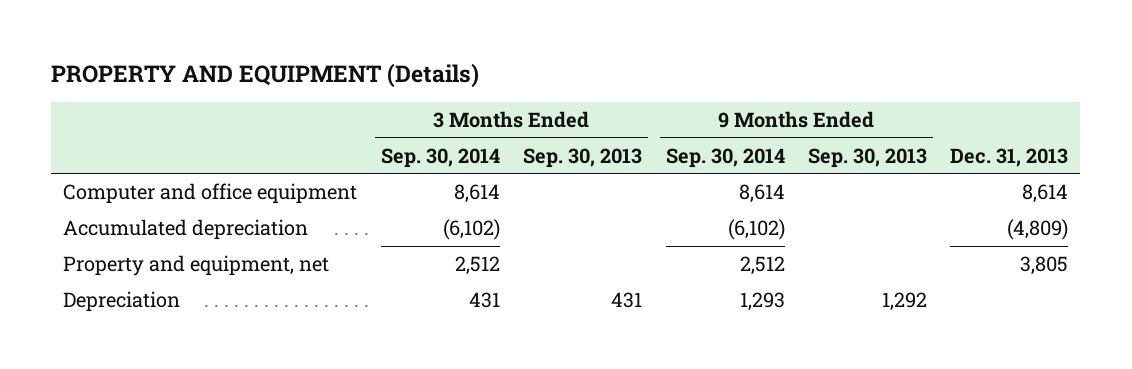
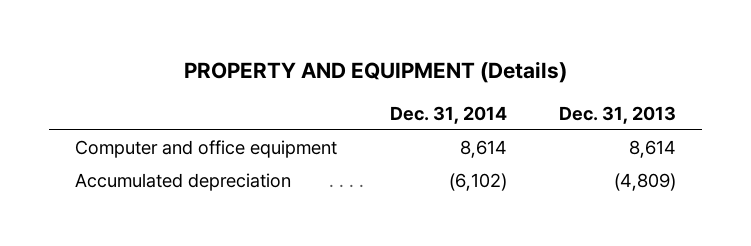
- | 3 Months Ended Sep. 30, 2014 | 3 Months Ended Sep. 30, 2013 | 9 Months Ended Sep. 30, 2014 | 9 Months Ended Sep. 30, 2013 | Dec. 31, 2013
+ | Dec. 31, 2014 | Dec. 31, 2013
- Property and equipment, net | 2,512 | | 2,512 | | 3,805
- Depreciation | 431 | 431 | 1,293 | 1,292 |

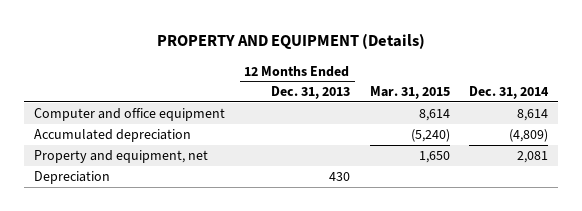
- | Dec. 31, 2014 | Dec. 31, 2013
+ | 12 Months Ended Dec. 31, 2013 | Mar. 31, 2015 | Dec. 31, 2014
- Accumulated depreciation | (6,102) | (4,809)
+ Accumulated depreciation | | (5,240) | (4,809)
+ Property and equipment, net | | 1,650 | 2,081
+ Depreciation | 430 | |

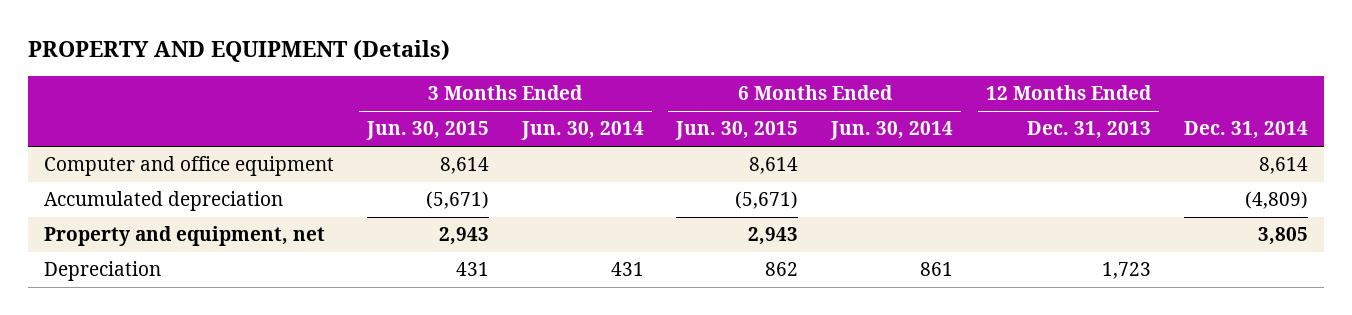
- | 12 Months Ended Dec. 31, 2013 | Mar. 31, 2015 | Dec. 31, 2014
+ | 3 Months Ended Jun. 30, 2015 | 3 Months Ended Jun. 30, 2014 | 6 Months Ended Jun. 30, 2015 | 6 Months Ended Jun. 30, 2014 | 12 Months Ended Dec. 31, 2013 | Dec. 31, 2014
- Property and equipment, net | | 1,650 | 2,081
- Depreciation | 430 | |
+ Property and equipment, net | 2,943 | | 2,943 | | | 3,805
+ Depreciation | 431 | 431 | 862 | 861 | 1,723 |

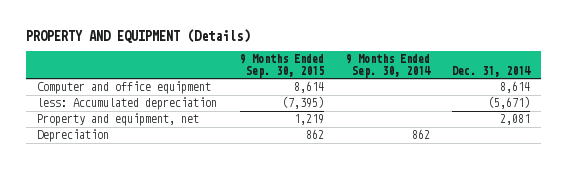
- | 3 Months Ended Jun. 30, 2015 | 3 Months Ended Jun. 30, 2014 | 6 Months Ended Jun. 30, 2015 | 6 Months Ended Jun. 30, 2014 | 12 Months Ended Dec. 31, 2013 | Dec. 31, 2014
+ | 9 Months Ended Sep. 30, 2015 | 9 Months Ended Sep. 30, 2014 | Dec. 31, 2014
- Accumulated depreciation | (5,671) | | (5,671) | | | (4,809)
- Property and equipment, net | 2,943 | | 2,943 | | | 3,805
+ less: Accumulated depreciation | (7,395) | | (5,671)
+ Property and equipment, net | 1,219 | | 2,081

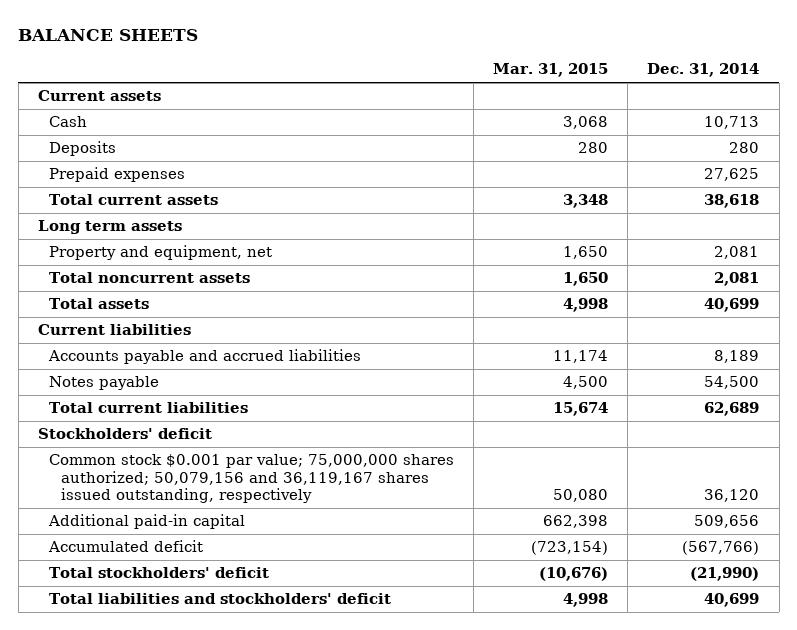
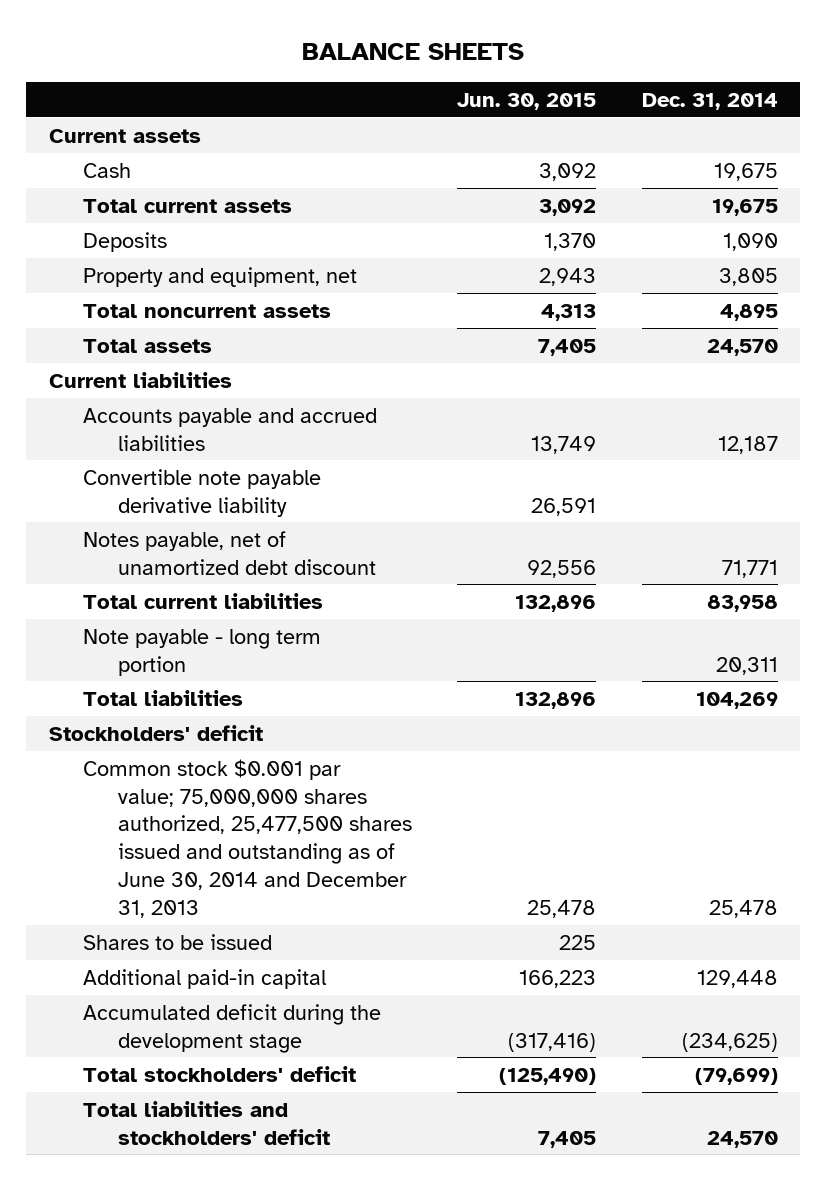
- | Mar. 31, 2015 | Dec. 31, 2014
+ | Jun. 30, 2015 | Dec. 31, 2014
- Cash | 3,068 | 10,713
- Deposits | 280 | 280
- Prepaid expenses | | 27,625
- Total current assets | 3,348 | 38,618
- Long term assets
- Property and equipment, net | 1,650 | 2,081
- Total noncurrent assets | 1,650 | 2,081
- Total assets | 4,998 | 40,699
+ Cash | 3,092 | 19,675
+ Total current assets | 3,092 | 19,675
+ Deposits | 1,370 | 1,090
+ Property and equipment, net | 2,943 | 3,805
+ Total noncurrent assets | 4,313 | 4,895
+ Total assets | 7,405 | 24,570
- Accounts payable and accrued liabilities | 11,174 | 8,189
- Notes payable | 4,500 | 54,500
- Total current liabilities | 15,674 | 62,689
+ Accounts payable and accrued liabilities | 13,749 | 12,187
+ Convertible note payable derivative liability | 26,591 |
+ Notes payable, net of unamortized debt discount | 92,556 | 71,771
+ Total current liabilities | 132,896 | 83,958
+ Note payable - long term portion | | 20,311
+ Total liabilities | 132,896 | 104,269
- Common stock $0.001 par value; 75,000,000 shares authorized; 50,079,156 and 36,119,167 shares issued outstanding, respectively | 50,080 | 36,120
- Additional paid-in capital | 662,398 | 509,656
- Accumulated deficit | (723,154) | (567,766)
- Total stockholders' deficit | (10,676) | (21,990)
- Total liabilities and stockholders' deficit | 4,998 | 40,699
+ Common stock $0.001 par value; 75,000,000 shares authorized, 25,477,500 shares issued and outstanding as of June 30, 2014 and December 31, 2013 | 25,478 | 25,478
+ Shares to be issued | 225 |
+ Additional paid-in capital | 166,223 | 129,448
+ Accumulated deficit during the development stage | (317,416) | (234,625)
+ Total stockholders' deficit | (125,490) | (79,699)
+ Total liabilities and stockholders' deficit | 7,405 | 24,570

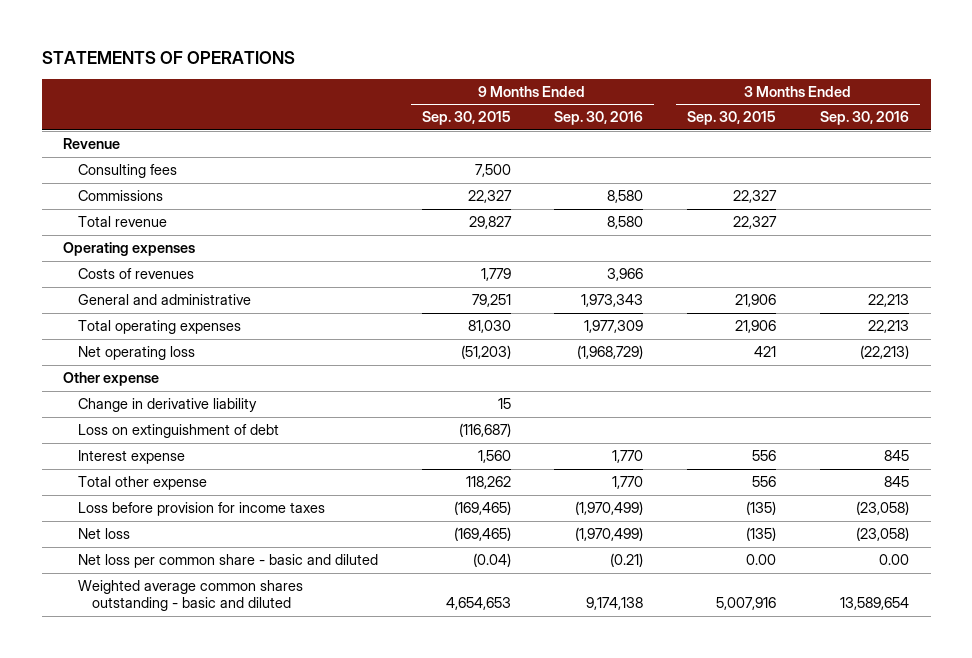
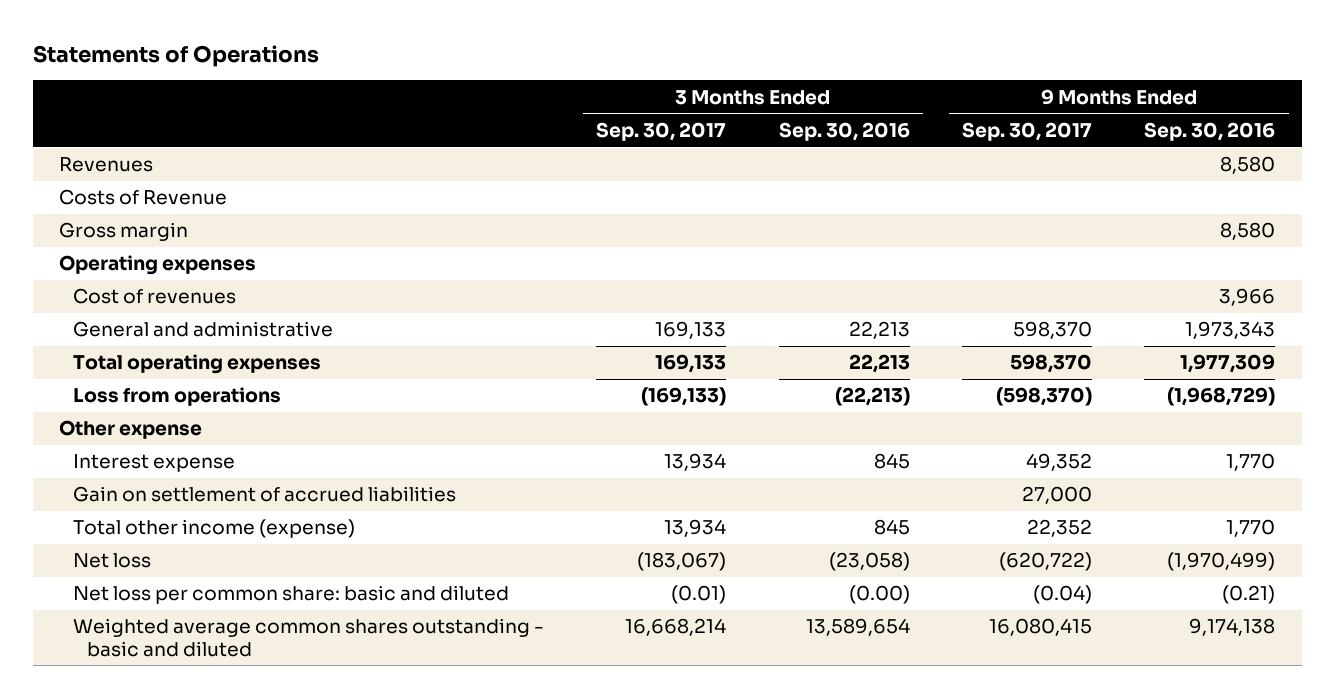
- STATEMENTS OF OPERATIONS
+ Statements of Operations
- | 9 Months Ended Sep. 30, 2015 | 9 Months Ended Sep. 30, 2016 | 3 Months Ended Sep. 30, 2015 | 3 Months Ended Sep. 30, 2016
+ | 3 Months Ended Sep. 30, 2017 | 3 Months Ended Sep. 30, 2016 | 9 Months Ended Sep. 30, 2017 | 9 Months Ended Sep. 30, 2016
- Revenue
- Consulting fees | 7,500 | | |
- Commissions | 22,327 | 8,580 | 22,327 |
- Total revenue | 29,827 | 8,580 | 22,327 |
+ Revenues | | | | 8,580
+ Costs of Revenue
+ Gross margin | | | | 8,580
- Costs of revenues | 1,779 | 3,966 | |
+ Cost of revenues | | | | 3,966
- Net operating loss | (51,203) | (1,968,729) | 421 | (22,213)
+ Loss from operations | (169,133) | (22,213) | (598,370) | (1,968,729)
- Change in derivative liability | 15 | | |
- Loss on extinguishment of debt | (116,687) | | |
- Total other expense | 118,262 | 1,770 | 556 | 845
- Loss before provision for income taxes | (169,465) | (1,970,499) | (135) | (23,058)
+ Gain on settlement of accrued liabilities | | | 27,000 |
+ Total other income (expense) | 13,934 | 845 | 22,352 | 1,770
- Net loss per common share - basic and diluted | (0.04) | (0.21) | 0.00 | 0.00
+ Net loss per common share: basic and diluted | (0.01) | (0.00) | (0.04) | (0.21)

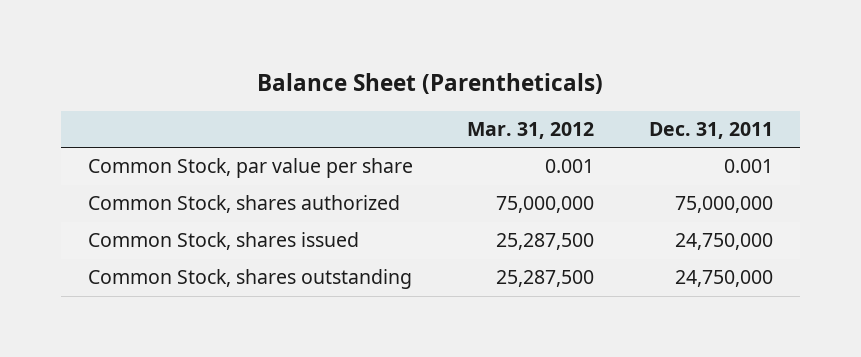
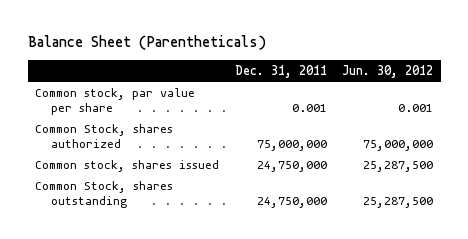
- | Mar. 31, 2012 | Dec. 31, 2011
+ | Dec. 31, 2011 | Jun. 30, 2012
- Common Stock, par value per share | 0.001 | 0.001
+ Common stock, par value per share | 0.001 | 0.001
- Common Stock, shares issued | 25,287,500 | 24,750,000
+ Common stock, shares issued | 24,750,000 | 25,287,500

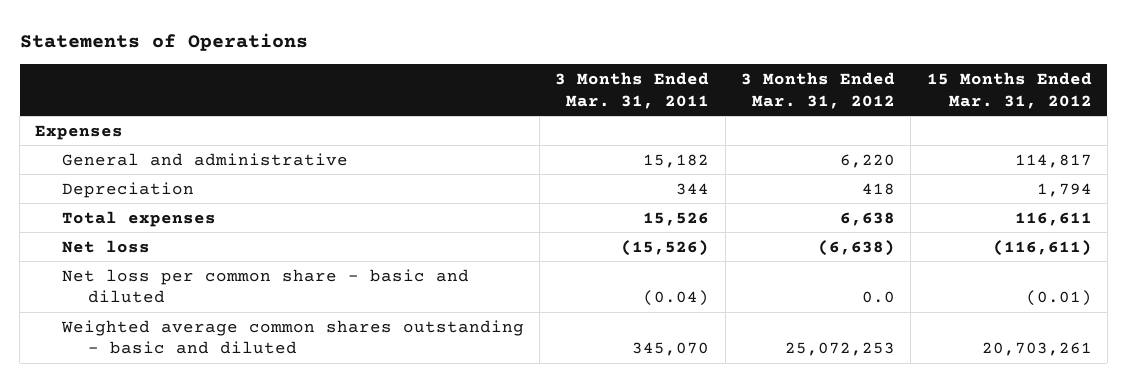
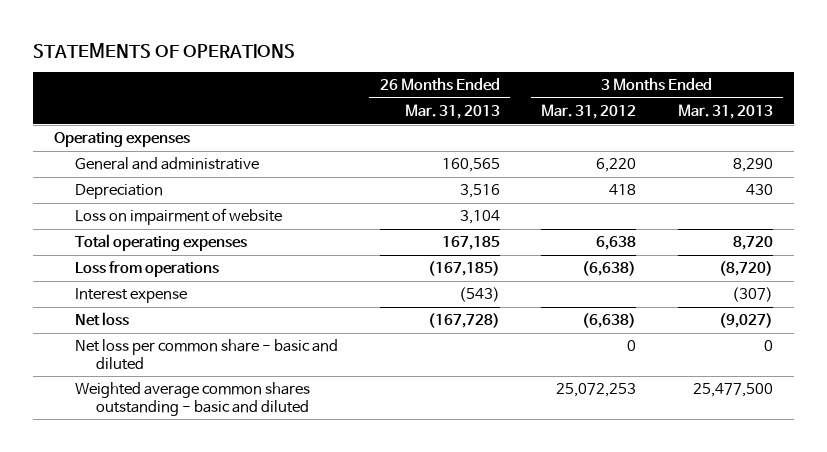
- Statements of Operations
+ STATEMENTS OF OPERATIONS
- | 3 Months Ended Mar. 31, 2011 | 3 Months Ended Mar. 31, 2012 | 15 Months Ended Mar. 31, 2012
+ | 26 Months Ended Mar. 31, 2013 | 3 Months Ended Mar. 31, 2012 | 3 Months Ended Mar. 31, 2013
- Expenses
+ Operating expenses
- Total expenses | 15,526 | 6,638 | 116,611
+ Loss on impairment of website | 3,104 | |
+ Total operating expenses | 167,185 | 6,638 | 8,720
+ Loss from operations | (167,185) | (6,638) | (8,720)
+ Interest expense | (543) | | (307)
- Net loss per common share - basic and diluted | (0.04) | 0.0 | (0.01)
+ Net loss per common share - basic and diluted | | 0 | 0

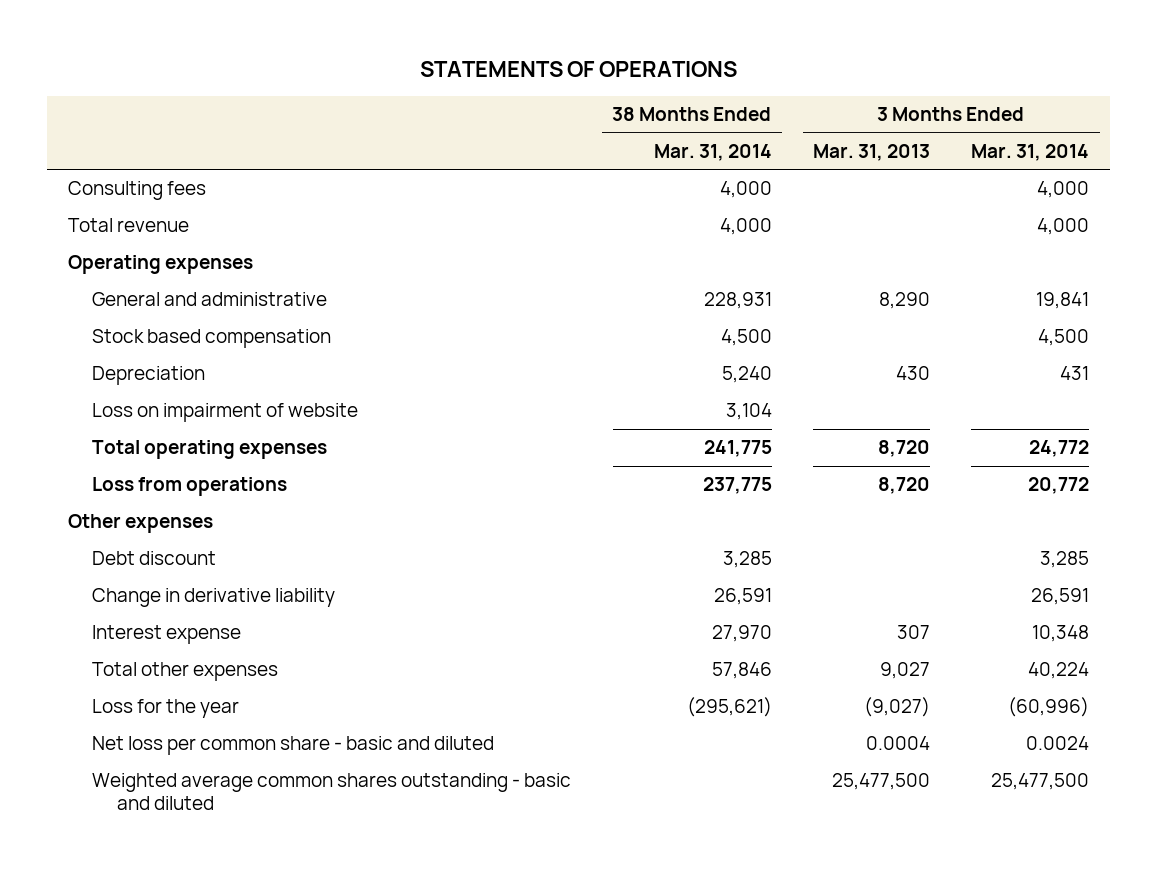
- | 26 Months Ended Mar. 31, 2013 | 3 Months Ended Mar. 31, 2012 | 3 Months Ended Mar. 31, 2013
+ | 38 Months Ended Mar. 31, 2014 | 3 Months Ended Mar. 31, 2013 | 3 Months Ended Mar. 31, 2014
+ Consulting fees | 4,000 | | 4,000
+ Total revenue | 4,000 | | 4,000
+ Stock based compensation | 4,500 | | 4,500
- Loss from operations | (167,185) | (6,638) | (8,720)
- Interest expense | (543) | | (307)
- Net loss | (167,728) | (6,638) | (9,027)
- Net loss per common share - basic and diluted | | 0 | 0
+ Loss from operations | 237,775 | 8,720 | 20,772
+ Other expenses
+ Debt discount | 3,285 | | 3,285
+ Change in derivative liability | 26,591 | | 26,591
+ Interest expense | 27,970 | 307 | 10,348
+ Total other expenses | 57,846 | 9,027 | 40,224
+ Loss for the year | (295,621) | (9,027) | (60,996)
+ Net loss per common share - basic and diluted | | 0.0004 | 0.0024

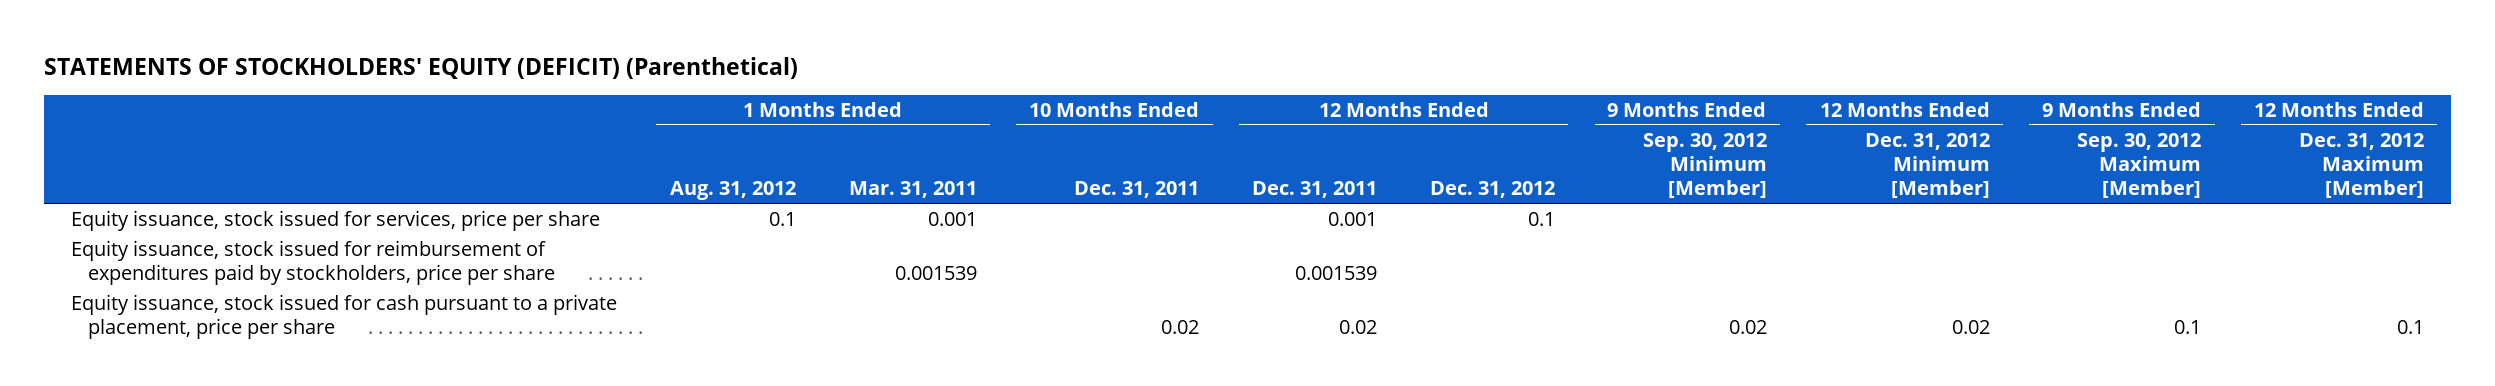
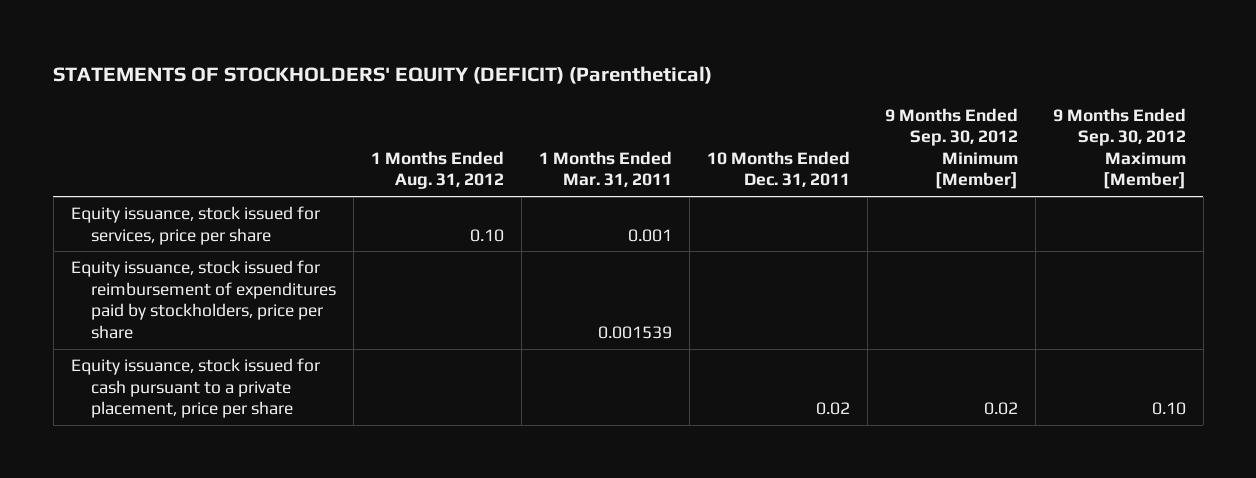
- | 1 Months Ended Aug. 31, 2012 | 1 Months Ended Mar. 31, 2011 | 10 Months Ended Dec. 31, 2011 | 12 Months Ended Dec. 31, 2011 | 12 Months Ended Dec. 31, 2012 | 9 Months Ended Sep. 30, 2012 Minimum [Member] | 12 Months Ended Dec. 31, 2012 Minimum [Member] | 9 Months Ended Sep. 30, 2012 Maximum [Member] | 12 Months Ended Dec. 31, 2012 Maximum [Member]
+ | 1 Months Ended Aug. 31, 2012 | 1 Months Ended Mar. 31, 2011 | 10 Months Ended Dec. 31, 2011 | 9 Months Ended Sep. 30, 2012 Minimum [Member] | 9 Months Ended Sep. 30, 2012 Maximum [Member]
- Equity issuance, stock issued for services, price per share | 0.1 | 0.001 | | 0.001 | 0.1 | | | |
+ Equity issuance, stock issued for services, price per share | 0.10 | 0.001 | | |
- Equity issuance, stock issued for cash pursuant to a private placement, price per share | | | 0.02 | 0.02 | | 0.02 | 0.02 | 0.1 | 0.1
+ Equity issuance, stock issued for cash pursuant to a private placement, price per share | | | 0.02 | 0.02 | 0.10

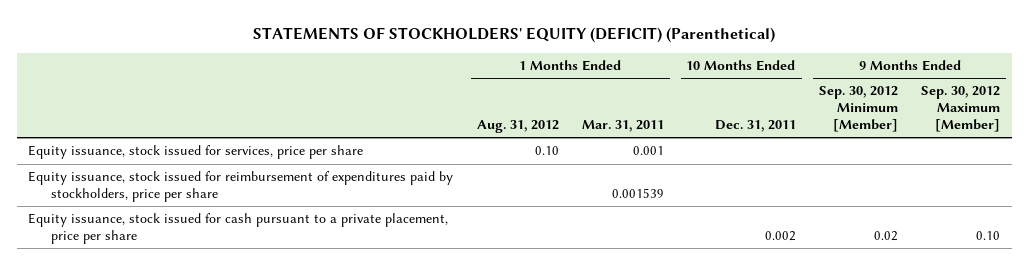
- Equity issuance, stock issued for cash pursuant to a private placement, price per share | | | 0.02 | 0.02 | 0.10
+ Equity issuance, stock issued for cash pursuant to a private placement, price per share | | | 0.002 | 0.02 | 0.10

